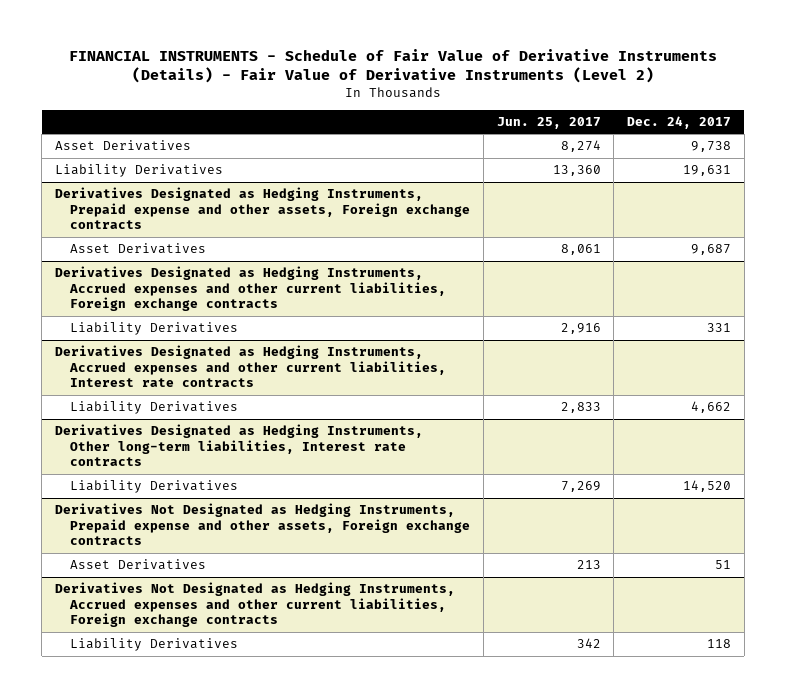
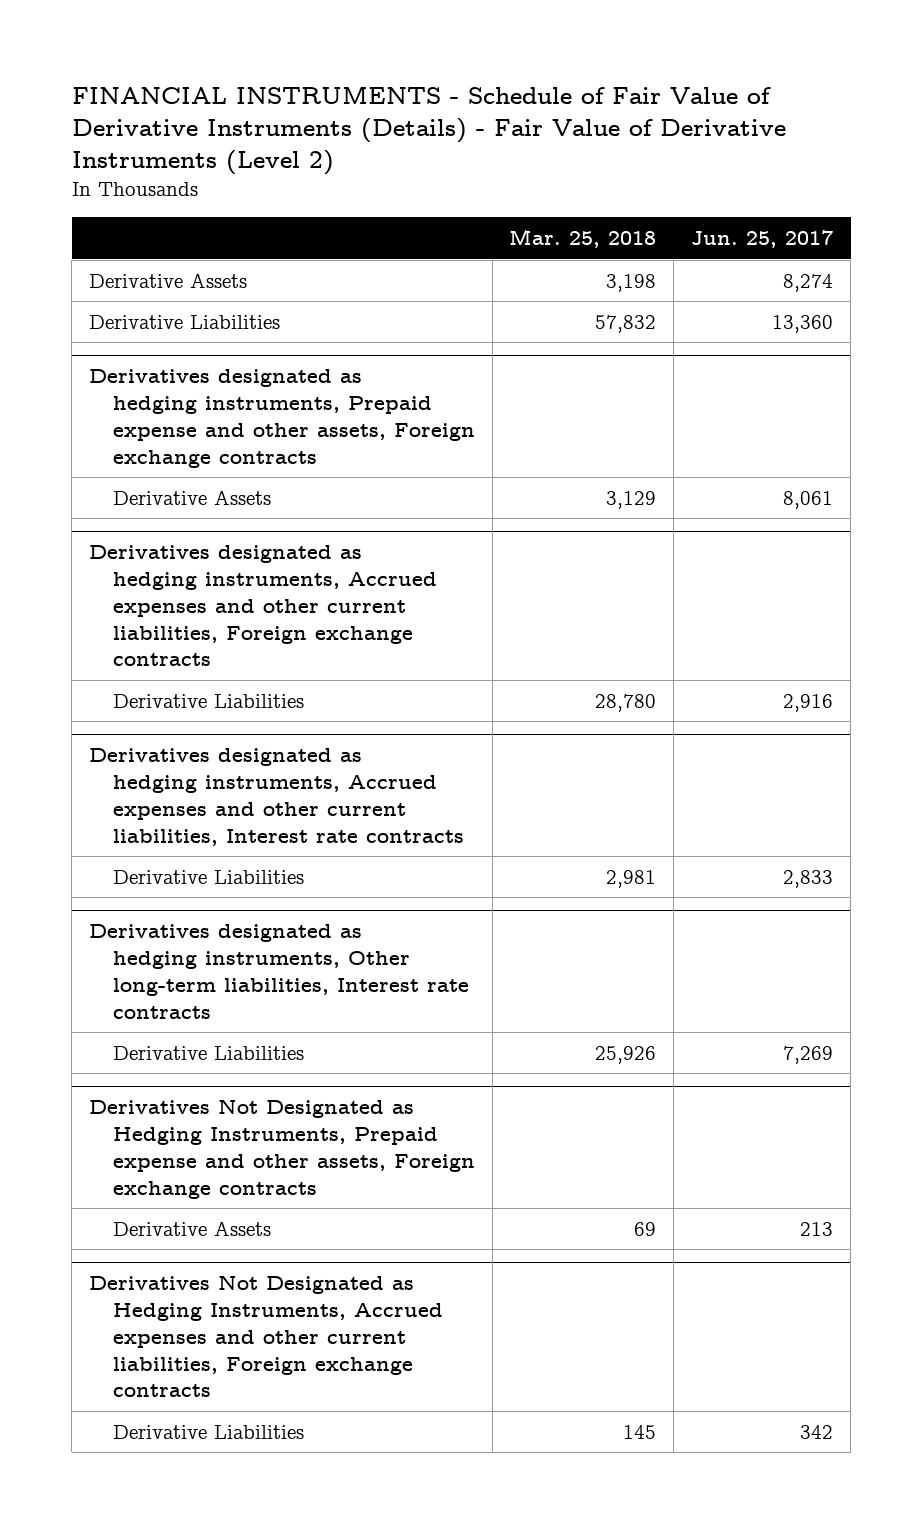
- | Jun. 25, 2017 | Dec. 24, 2017
+ | Mar. 25, 2018 | Jun. 25, 2017
- Asset Derivatives | 8,274 | 9,738
- Liability Derivatives | 13,360 | 19,631
- Derivatives Designated as Hedging Instruments, Prepaid expense and other assets, Foreign exchange contracts
- Asset Derivatives | 8,061 | 9,687
- Derivatives Designated as Hedging Instruments, Accrued expenses and other current liabilities, Foreign exchange contracts
- Liability Derivatives | 2,916 | 331
- Derivatives Designated as Hedging Instruments, Accrued expenses and other current liabilities, Interest rate contracts
- Liability Derivatives | 2,833 | 4,662
- Derivatives Designated as Hedging Instruments, Other long-term liabilities, Interest rate contracts
- Liability Derivatives | 7,269 | 14,520
+ Derivative Assets | 3,198 | 8,274
+ Derivative Liabilities | 57,832 | 13,360
+ Derivatives designated as hedging instruments, Prepaid expense and other assets, Foreign exchange contracts
+ Derivative Assets | 3,129 | 8,061
+ Derivatives designated as hedging instruments, Accrued expenses and other current liabilities, Foreign exchange contracts
+ Derivative Liabilities | 28,780 | 2,916
+ Derivatives designated as hedging instruments, Accrued expenses and other current liabilities, Interest rate contracts
+ Derivative Liabilities | 2,981 | 2,833
+ Derivatives designated as hedging instruments, Other long-term liabilities, Interest rate contracts
+ Derivative Liabilities | 25,926 | 7,269
@ Derivatives Not Designated as Hedging Instruments, Prepaid expense and other assets, Foreign exchange contracts
- Asset Derivatives | 213 | 51
+ Derivative Assets | 69 | 213
@ Derivatives Not Designated as Hedging Instruments, Accrued expenses and other current liabilities, Foreign exchange contracts
- Liability Derivatives | 342 | 118
+ Derivative Liabilities | 145 | 342

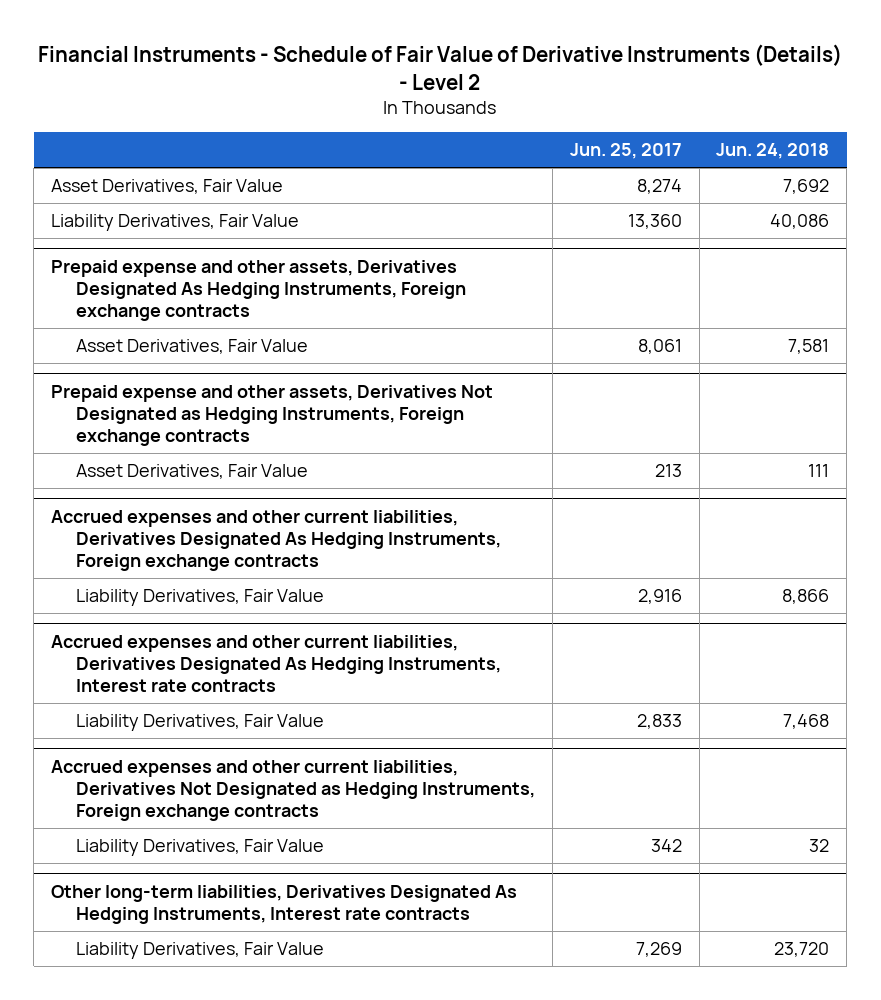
- FINANCIAL INSTRUMENTS - Schedule of Fair Value of Derivative Instruments (Details) - Fair Value of Derivative Instruments (Level 2)
+ Financial Instruments - Schedule of Fair Value of Derivative Instruments (Details) - Level 2
- | Mar. 25, 2018 | Jun. 25, 2017
+ | Jun. 25, 2017 | Jun. 24, 2018
- Derivative Assets | 3,198 | 8,274
- Derivative Liabilities | 57,832 | 13,360
- Derivatives designated as hedging instruments, Prepaid expense and other assets, Foreign exchange contracts
- Derivative Assets | 3,129 | 8,061
- Derivatives designated as hedging instruments, Accrued expenses and other current liabilities, Foreign exchange contracts
- Derivative Liabilities | 28,780 | 2,916
- Derivatives designated as hedging instruments, Accrued expenses and other current liabilities, Interest rate contracts
- Derivative Liabilities | 2,981 | 2,833
- Derivatives designated as hedging instruments, Other long-term liabilities, Interest rate contracts
- Derivative Liabilities | 25,926 | 7,269
- Derivatives Not Designated as Hedging Instruments, Prepaid expense and other assets, Foreign exchange contracts
- Derivative Assets | 69 | 213
- Derivatives Not Designated as Hedging Instruments, Accrued expenses and other current liabilities, Foreign exchange contracts
- Derivative Liabilities | 145 | 342
+ Asset Derivatives, Fair Value | 8,274 | 7,692
+ Liability Derivatives, Fair Value | 13,360 | 40,086
+ Prepaid expense and other assets, Derivatives Designated As Hedging Instruments, Foreign exchange contracts
+ Asset Derivatives, Fair Value | 8,061 | 7,581
+ Prepaid expense and other assets, Derivatives Not Designated as Hedging Instruments, Foreign exchange contracts
+ Asset Derivatives, Fair Value | 213 | 111
+ Accrued expenses and other current liabilities, Derivatives Designated As Hedging Instruments, Foreign exchange contracts
+ Liability Derivatives, Fair Value | 2,916 | 8,866
+ Accrued expenses and other current liabilities, Derivatives Designated As Hedging Instruments, Interest rate contracts
+ Liability Derivatives, Fair Value | 2,833 | 7,468
+ Accrued expenses and other current liabilities, Derivatives Not Designated as Hedging Instruments, Foreign exchange contracts
+ Liability Derivatives, Fair Value | 342 | 32
+ Other long-term liabilities, Derivatives Designated As Hedging Instruments, Interest rate contracts
+ Liability Derivatives, Fair Value | 7,269 | 23,720

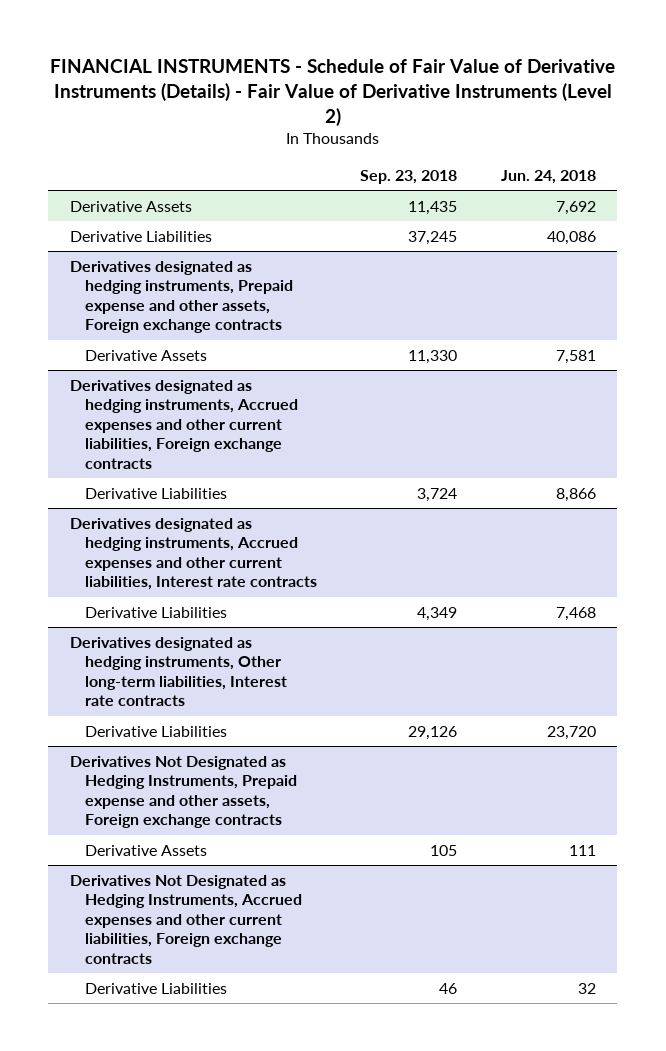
- Financial Instruments - Schedule of Fair Value of Derivative Instruments (Details) - Level 2
+ FINANCIAL INSTRUMENTS - Schedule of Fair Value of Derivative Instruments (Details) - Fair Value of Derivative Instruments (Level 2)
- | Jun. 25, 2017 | Jun. 24, 2018
+ | Sep. 23, 2018 | Jun. 24, 2018
- Asset Derivatives, Fair Value | 8,274 | 7,692
- Liability Derivatives, Fair Value | 13,360 | 40,086
- Prepaid expense and other assets, Derivatives Designated As Hedging Instruments, Foreign exchange contracts
- Asset Derivatives, Fair Value | 8,061 | 7,581
- Prepaid expense and other assets, Derivatives Not Designated as Hedging Instruments, Foreign exchange contracts
- Asset Derivatives, Fair Value | 213 | 111
- Accrued expenses and other current liabilities, Derivatives Designated As Hedging Instruments, Foreign exchange contracts
- Liability Derivatives, Fair Value | 2,916 | 8,866
- Accrued expenses and other current liabilities, Derivatives Designated As Hedging Instruments, Interest rate contracts
- Liability Derivatives, Fair Value | 2,833 | 7,468
- Accrued expenses and other current liabilities, Derivatives Not Designated as Hedging Instruments, Foreign exchange contracts
- Liability Derivatives, Fair Value | 342 | 32
- Other long-term liabilities, Derivatives Designated As Hedging Instruments, Interest rate contracts
- Liability Derivatives, Fair Value | 7,269 | 23,720
+ Derivative Assets | 11,435 | 7,692
+ Derivative Liabilities | 37,245 | 40,086
+ Derivatives designated as hedging instruments, Prepaid expense and other assets, Foreign exchange contracts
+ Derivative Assets | 11,330 | 7,581
+ Derivatives designated as hedging instruments, Accrued expenses and other current liabilities, Foreign exchange contracts
+ Derivative Liabilities | 3,724 | 8,866
+ Derivatives designated as hedging instruments, Accrued expenses and other current liabilities, Interest rate contracts
+ Derivative Liabilities | 4,349 | 7,468
+ Derivatives designated as hedging instruments, Other long-term liabilities, Interest rate contracts
+ Derivative Liabilities | 29,126 | 23,720
+ Derivatives Not Designated as Hedging Instruments, Prepaid expense and other assets, Foreign exchange contracts
+ Derivative Assets | 105 | 111
+ Derivatives Not Designated as Hedging Instruments, Accrued expenses and other current liabilities, Foreign exchange contracts
+ Derivative Liabilities | 46 | 32

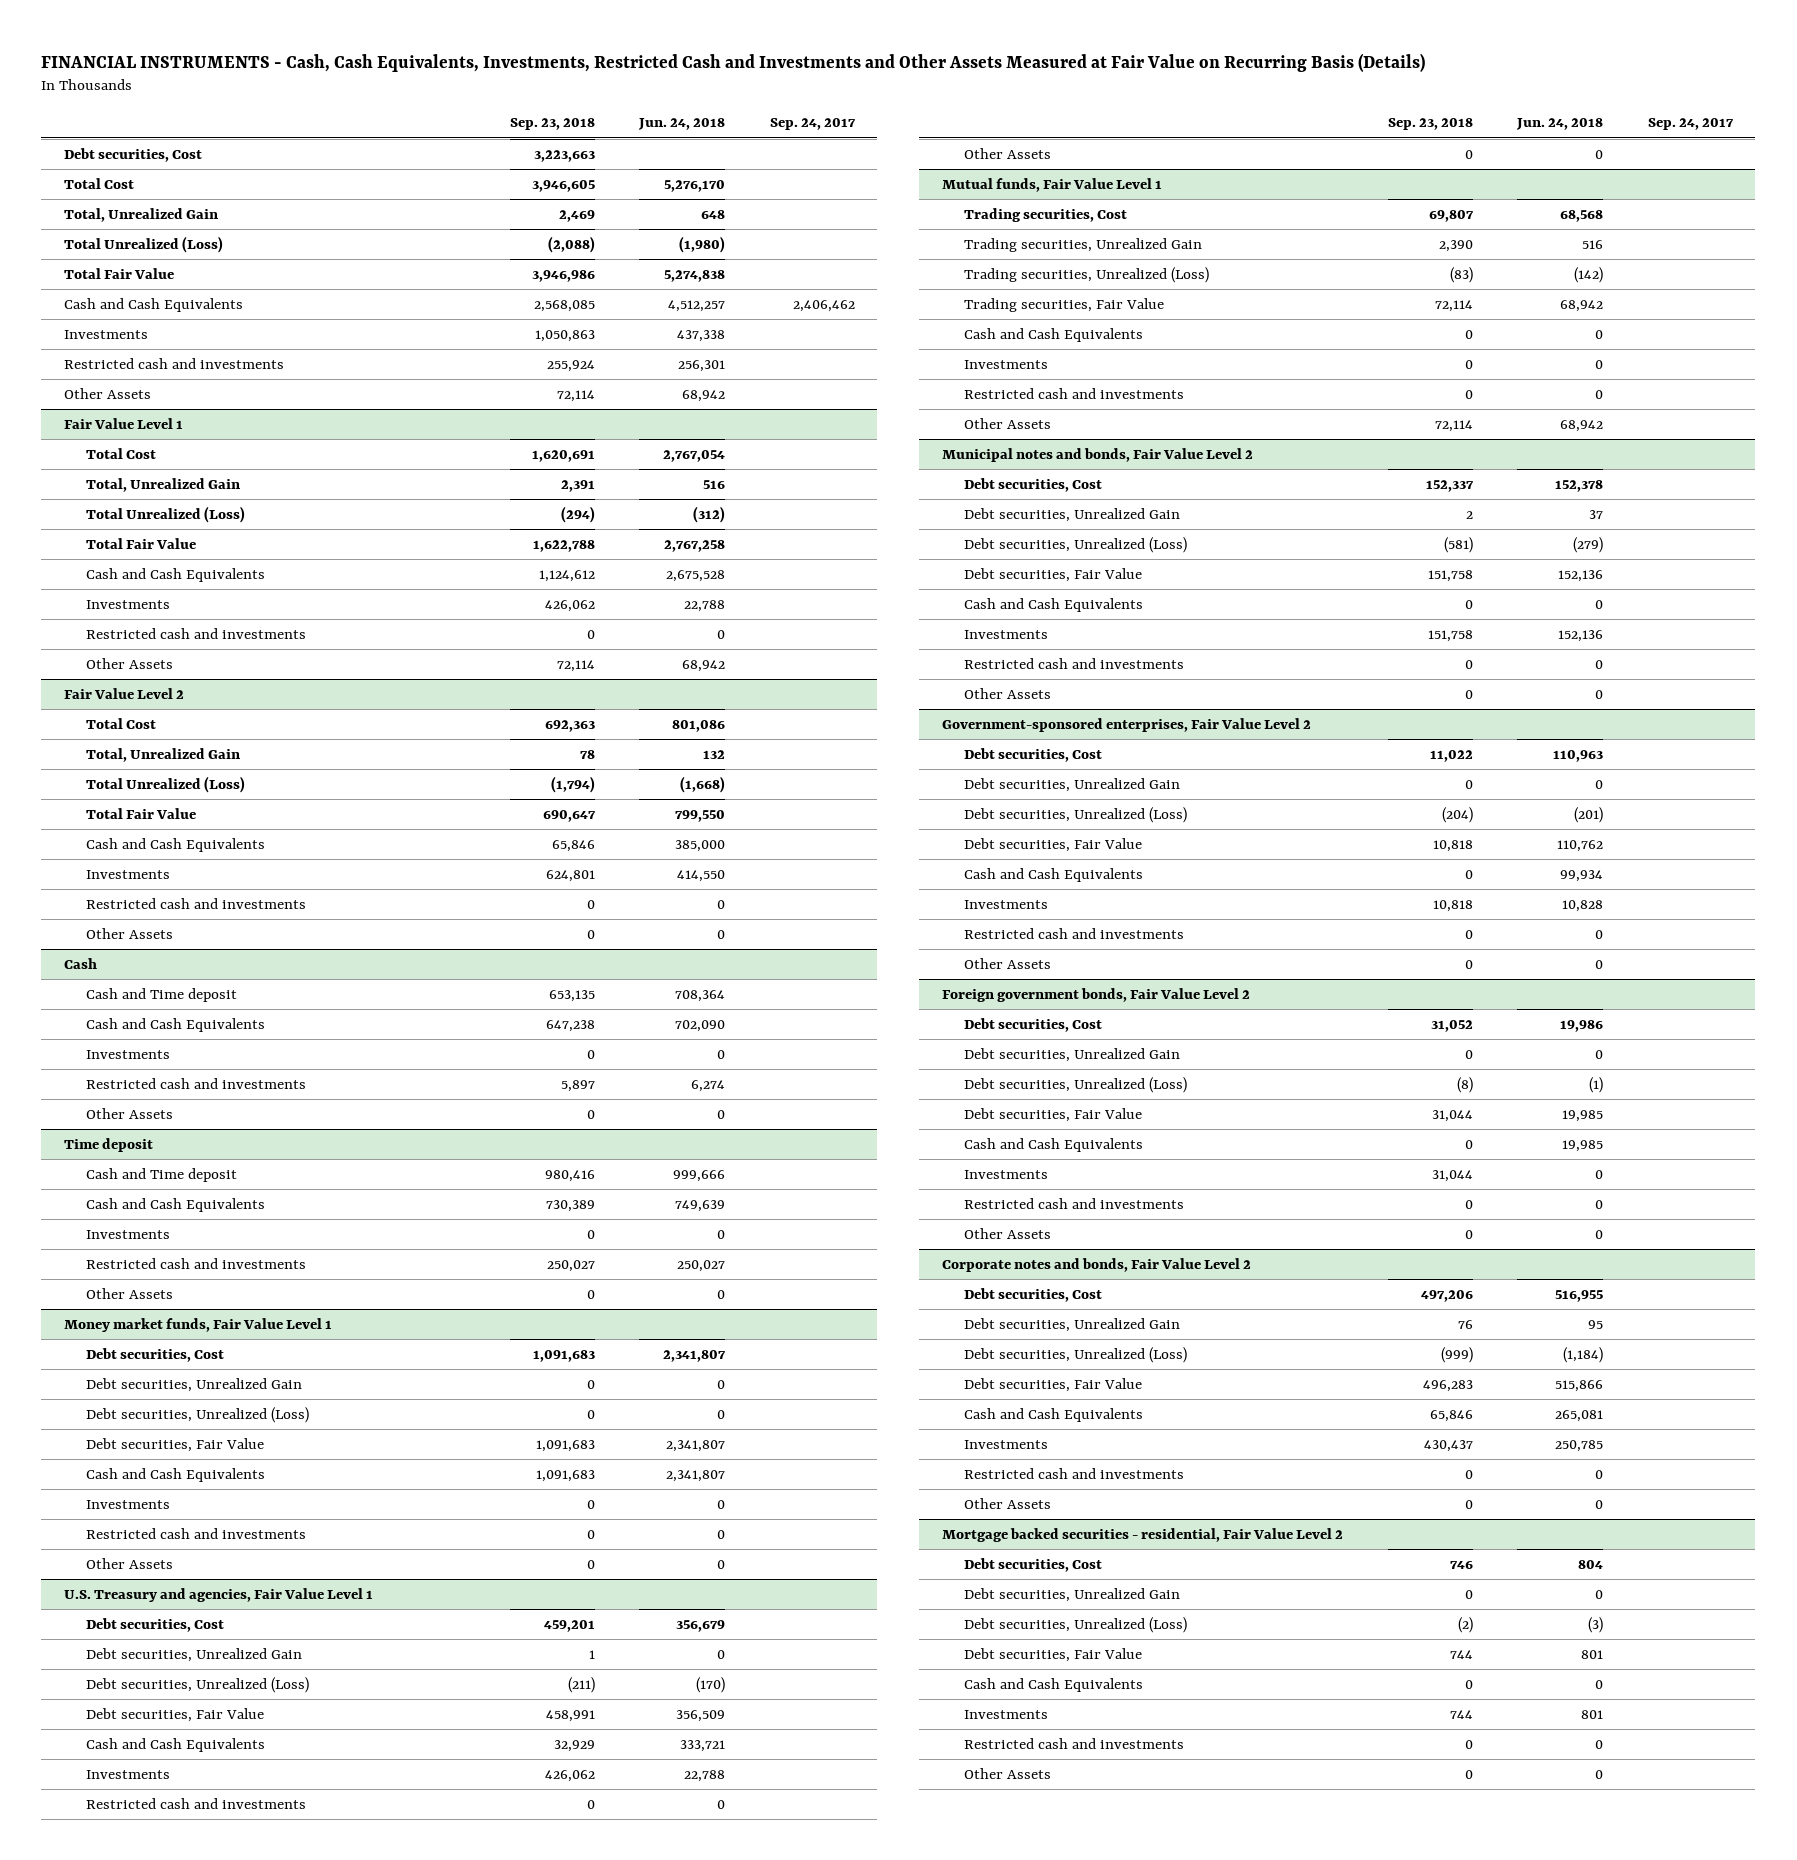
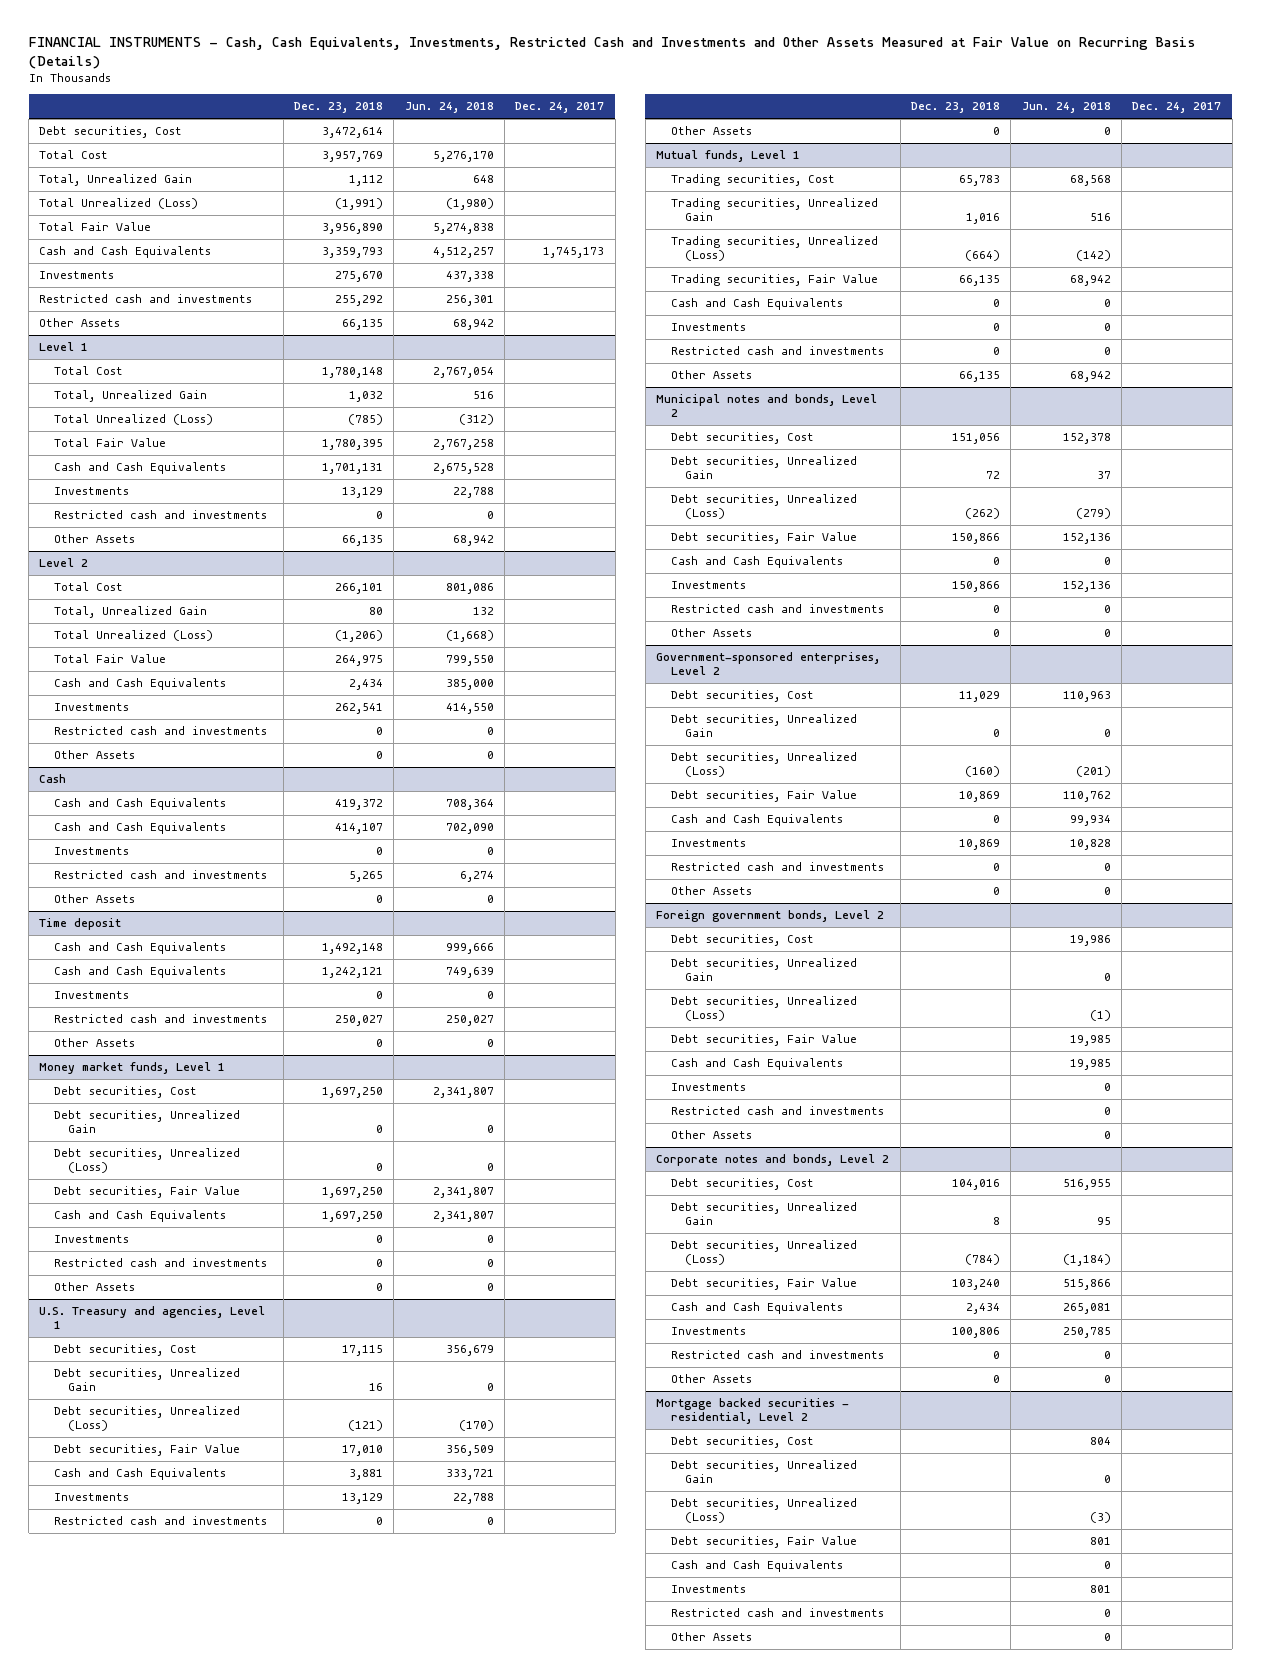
- | Sep. 23, 2018 | Jun. 24, 2018 | Sep. 24, 2017
+ | Dec. 23, 2018 | Jun. 24, 2018 | Dec. 24, 2017
- Fair Value Level 1
+ Level 1
- Fair Value Level 2
+ Level 2
@ Cash
- Cash and Time deposit | 653,135 | 708,364 |
+ Cash and Cash Equivalents | 419,372 | 708,364 |
@ Time deposit
- Cash and Time deposit | 980,416 | 999,666 |
+ Cash and Cash Equivalents | 1,492,148 | 999,666 |
- Money market funds, Fair Value Level 1
+ Money market funds, Level 1
- U.S. Treasury and agencies, Fair Value Level 1
+ U.S. Treasury and agencies, Level 1
- Mutual funds, Fair Value Level 1
+ Mutual funds, Level 1
- Municipal notes and bonds, Fair Value Level 2
+ Municipal notes and bonds, Level 2
- Government-sponsored enterprises, Fair Value Level 2
+ Government-sponsored enterprises, Level 2
- Foreign government bonds, Fair Value Level 2
+ Foreign government bonds, Level 2
- Corporate notes and bonds, Fair Value Level 2
+ Corporate notes and bonds, Level 2
- Mortgage backed securities - residential, Fair Value Level 2
+ Mortgage backed securities - residential, Level 2

